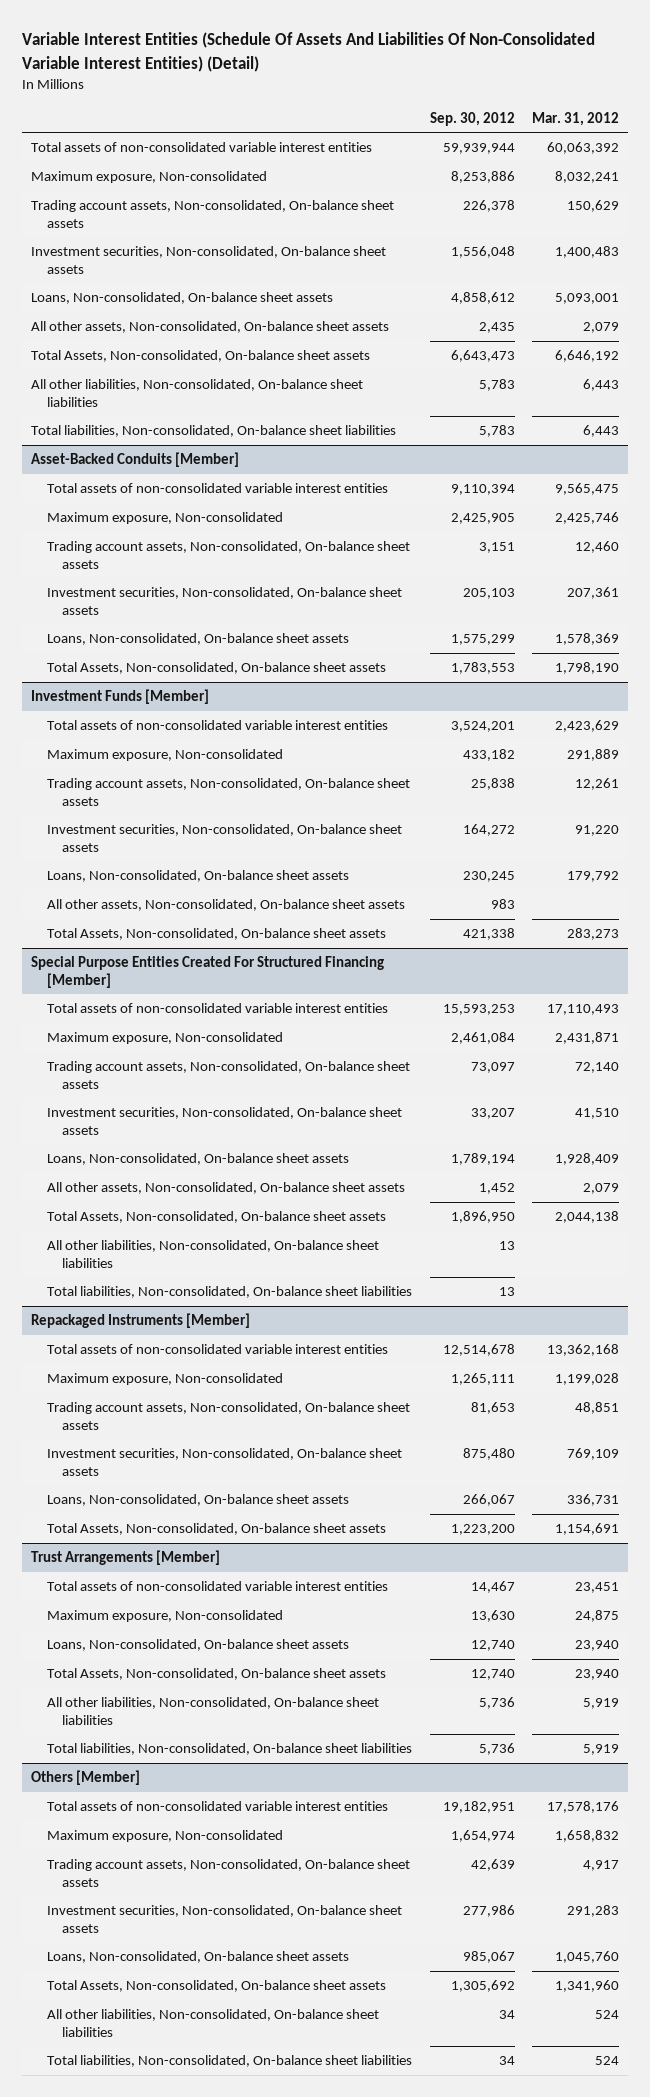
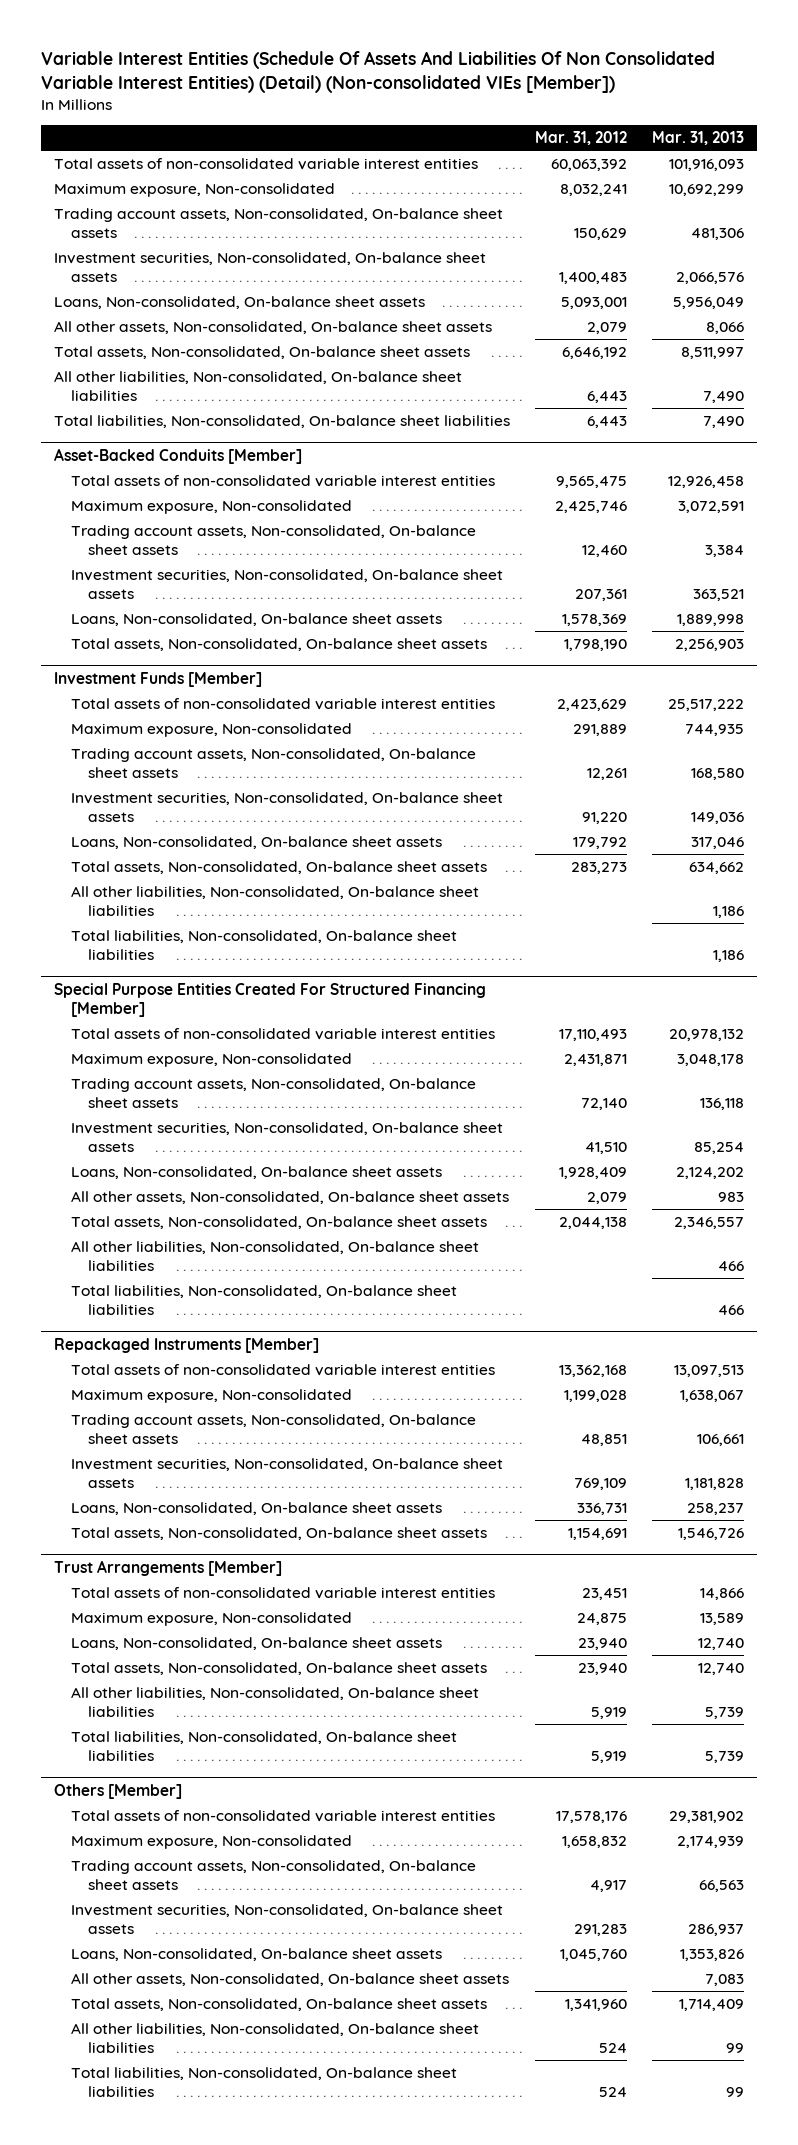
- Variable Interest Entities (Schedule Of Assets And Liabilities Of Non-Consolidated Variable Interest Entities) (Detail)
+ Variable Interest Entities (Schedule Of Assets And Liabilities Of Non Consolidated Variable Interest Entities) (Detail) (Non-consolidated VIEs [Member])
- | Sep. 30, 2012 | Mar. 31, 2012
+ | Mar. 31, 2012 | Mar. 31, 2013
- Total Assets, Non-consolidated, On-balance sheet assets | 6,643,473 | 6,646,192
+ Total assets, Non-consolidated, On-balance sheet assets | 6,646,192 | 8,511,997
@ Asset-Backed Conduits [Member]
- Total Assets, Non-consolidated, On-balance sheet assets | 1,783,553 | 1,798,190
+ Total assets, Non-consolidated, On-balance sheet assets | 1,798,190 | 2,256,903
@ Investment Funds [Member]
- All other assets, Non-consolidated, On-balance sheet assets | 983 |
- Total Assets, Non-consolidated, On-balance sheet assets | 421,338 | 283,273
+ Total assets, Non-consolidated, On-balance sheet assets | 283,273 | 634,662
+ All other liabilities, Non-consolidated, On-balance sheet liabilities | | 1,186
+ Total liabilities, Non-consolidated, On-balance sheet liabilities | | 1,186
@ Special Purpose Entities Created For Structured Financing [Member]
- Total Assets, Non-consolidated, On-balance sheet assets | 1,896,950 | 2,044,138
+ Total assets, Non-consolidated, On-balance sheet assets | 2,044,138 | 2,346,557
@ Repackaged Instruments [Member]
- Total Assets, Non-consolidated, On-balance sheet assets | 1,223,200 | 1,154,691
+ Total assets, Non-consolidated, On-balance sheet assets | 1,154,691 | 1,546,726
@ Trust Arrangements [Member]
- Total Assets, Non-consolidated, On-balance sheet assets | 12,740 | 23,940
+ Total assets, Non-consolidated, On-balance sheet assets | 23,940 | 12,740
@ Others [Member]
- Total Assets, Non-consolidated, On-balance sheet assets | 1,305,692 | 1,341,960
+ All other assets, Non-consolidated, On-balance sheet assets | | 7,083
+ Total assets, Non-consolidated, On-balance sheet assets | 1,341,960 | 1,714,409

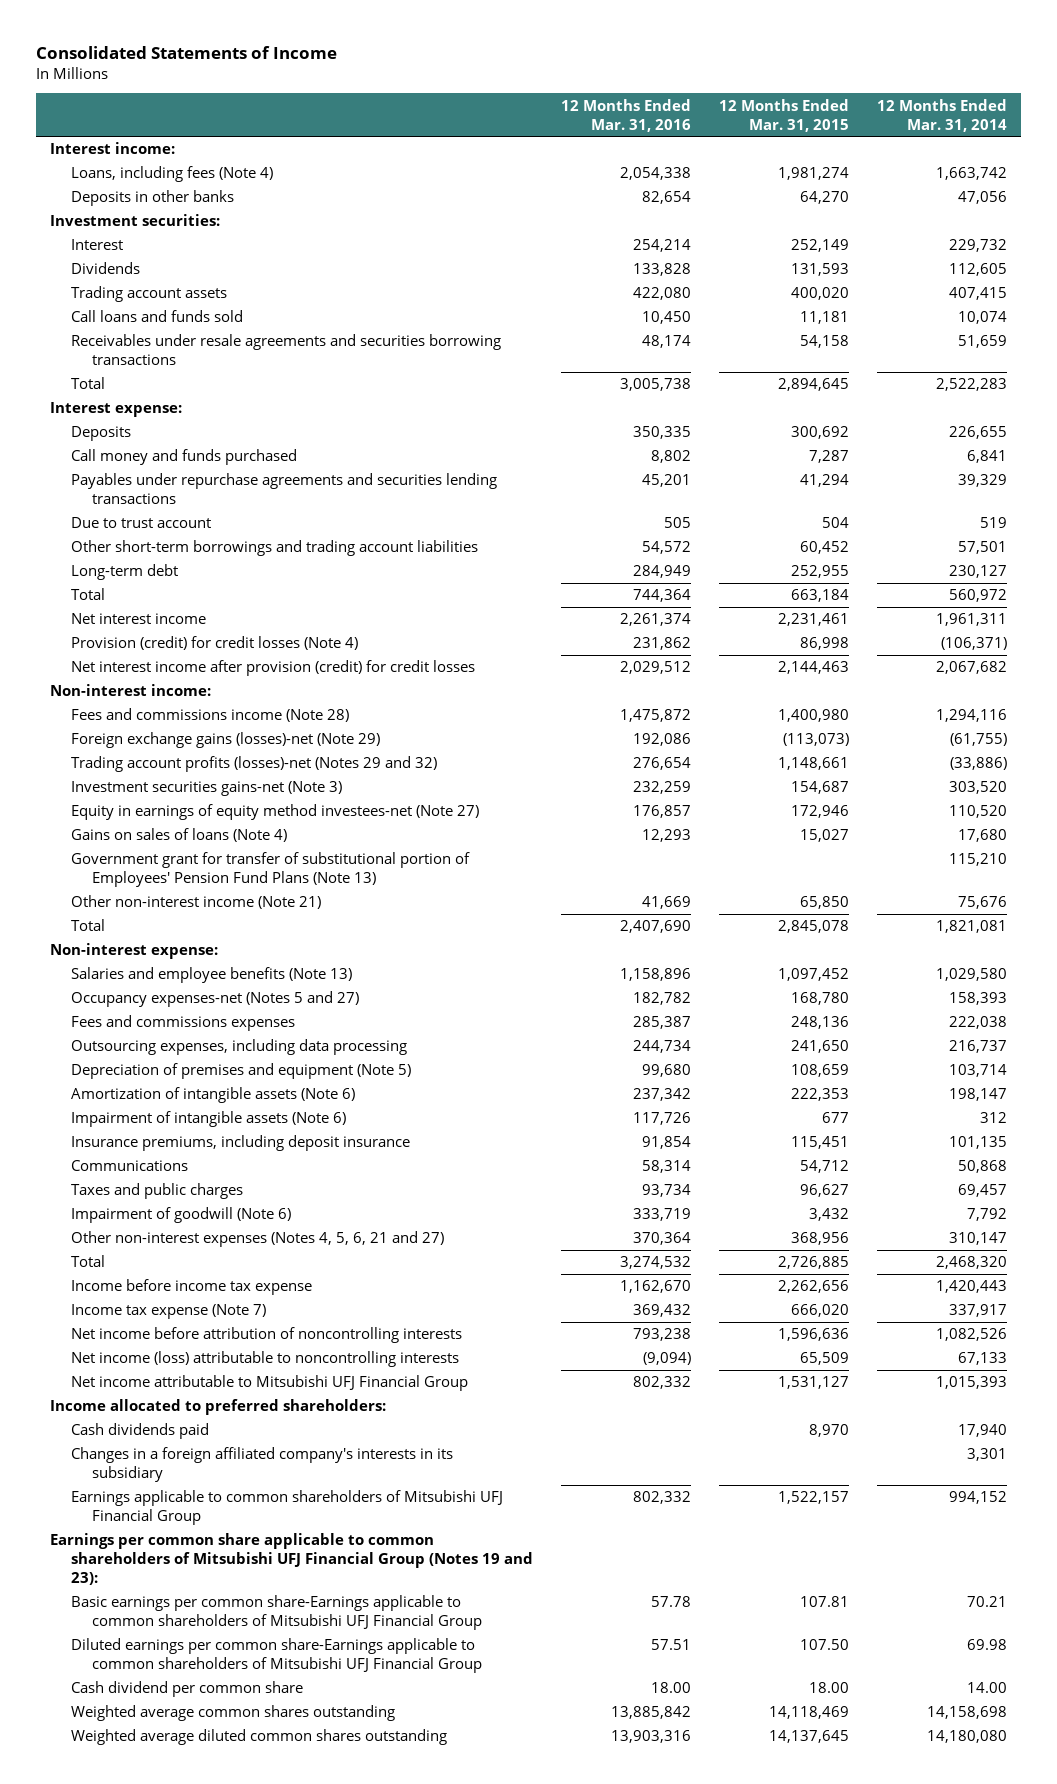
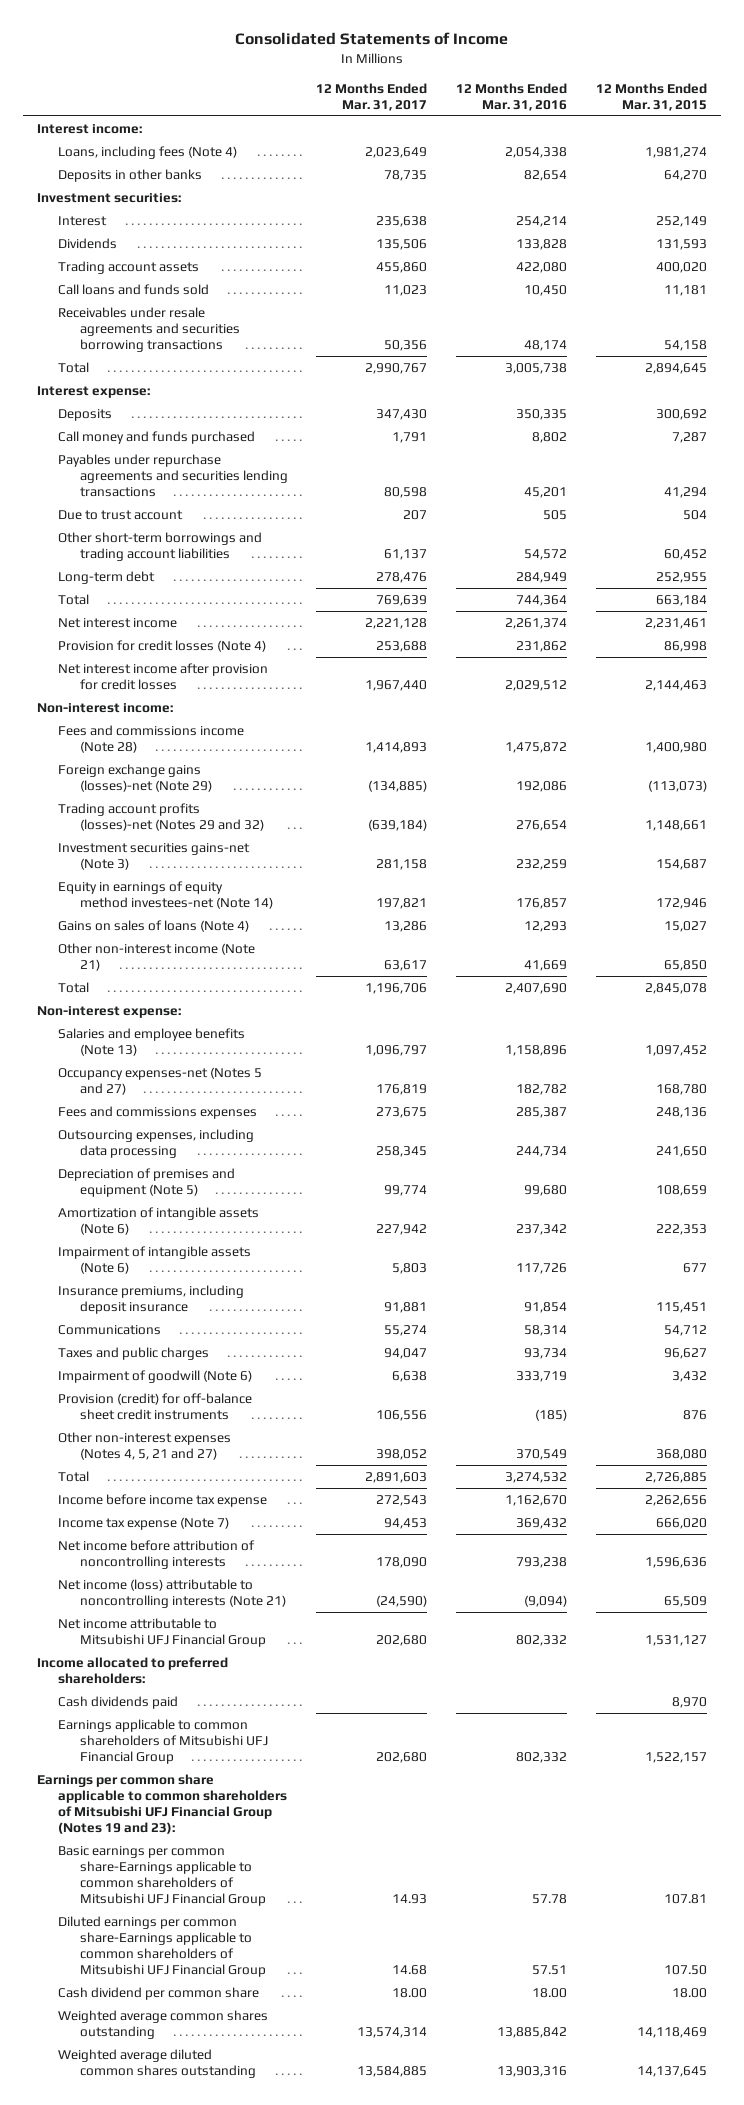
- | 12 Months Ended Mar. 31, 2016 | 12 Months Ended Mar. 31, 2015 | 12 Months Ended Mar. 31, 2014
+ | 12 Months Ended Mar. 31, 2017 | 12 Months Ended Mar. 31, 2016 | 12 Months Ended Mar. 31, 2015
- Provision (credit) for credit losses (Note 4) | 231,862 | 86,998 | (106,371)
- Net interest income after provision (credit) for credit losses | 2,029,512 | 2,144,463 | 2,067,682
+ Provision for credit losses (Note 4) | 253,688 | 231,862 | 86,998
+ Net interest income after provision for credit losses | 1,967,440 | 2,029,512 | 2,144,463
- Equity in earnings of equity method investees-net (Note 27) | 176,857 | 172,946 | 110,520
+ Equity in earnings of equity method investees-net (Note 14) | 197,821 | 176,857 | 172,946
- Government grant for transfer of substitutional portion of Employees' Pension Fund Plans (Note 13) | | | 115,210
- Other non-interest expenses (Notes 4, 5, 6, 21 and 27) | 370,364 | 368,956 | 310,147
+ Provision (credit) for off-balance sheet credit instruments | 106,556 | (185) | 876
+ Other non-interest expenses (Notes 4, 5, 21 and 27) | 398,052 | 370,549 | 368,080
- Net income (loss) attributable to noncontrolling interests | (9,094) | 65,509 | 67,133
+ Net income (loss) attributable to noncontrolling interests (Note 21) | (24,590) | (9,094) | 65,509
- Changes in a foreign affiliated company's interests in its subsidiary | | | 3,301

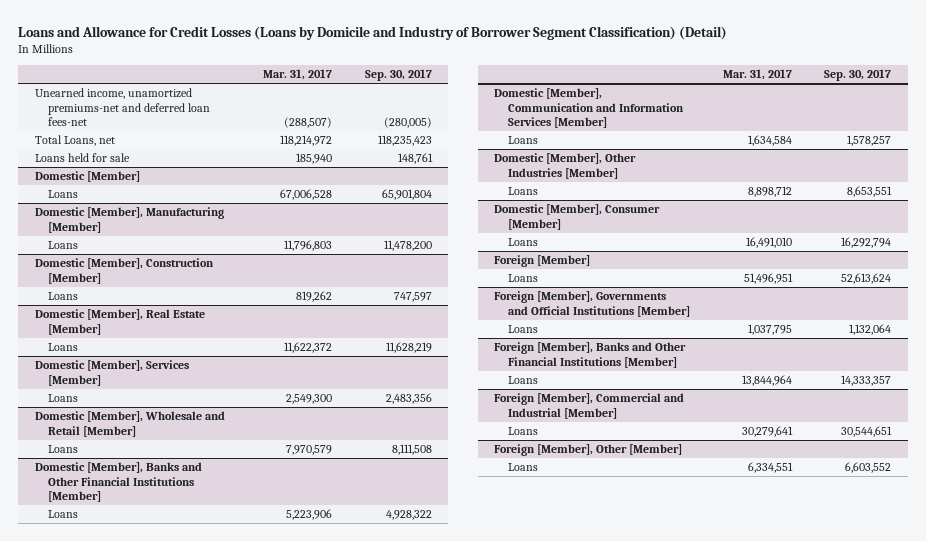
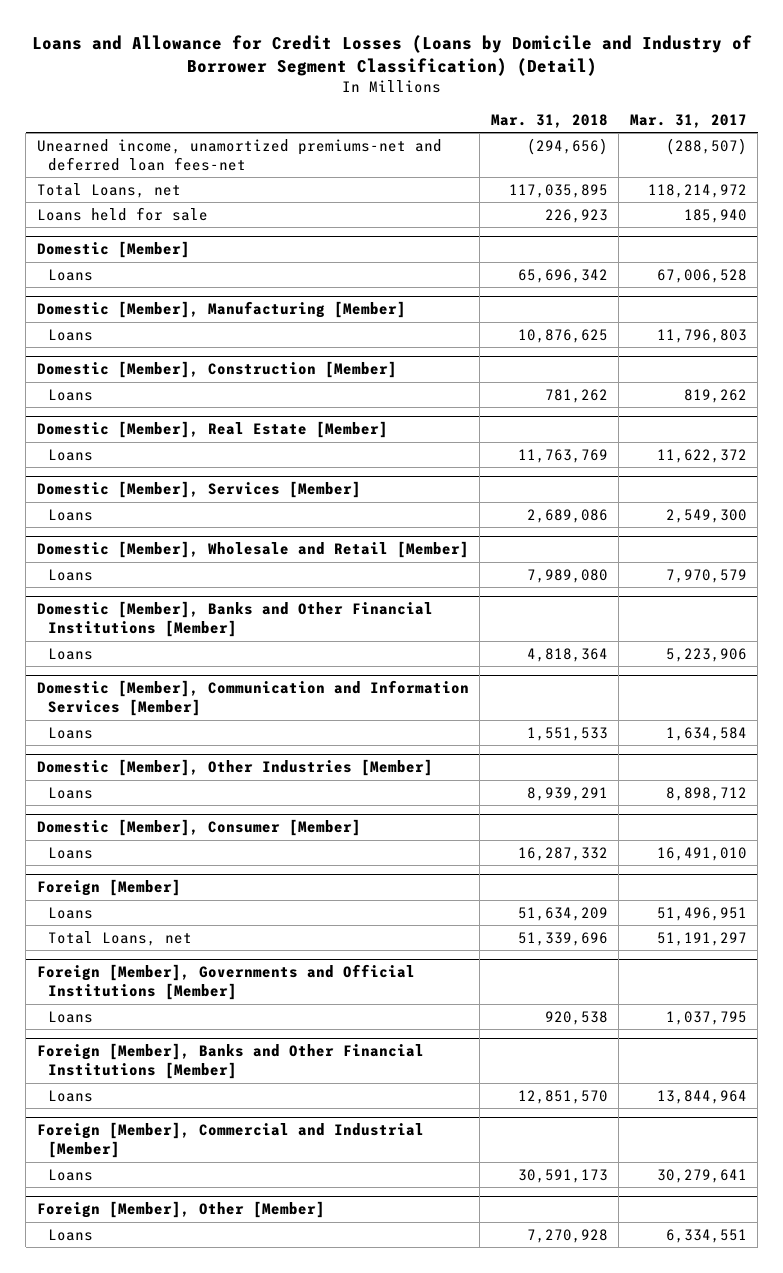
- | Mar. 31, 2017 | Sep. 30, 2017
+ | Mar. 31, 2018 | Mar. 31, 2017
@ Foreign [Member]
+ Total Loans, net | 51,339,696 | 51,191,297

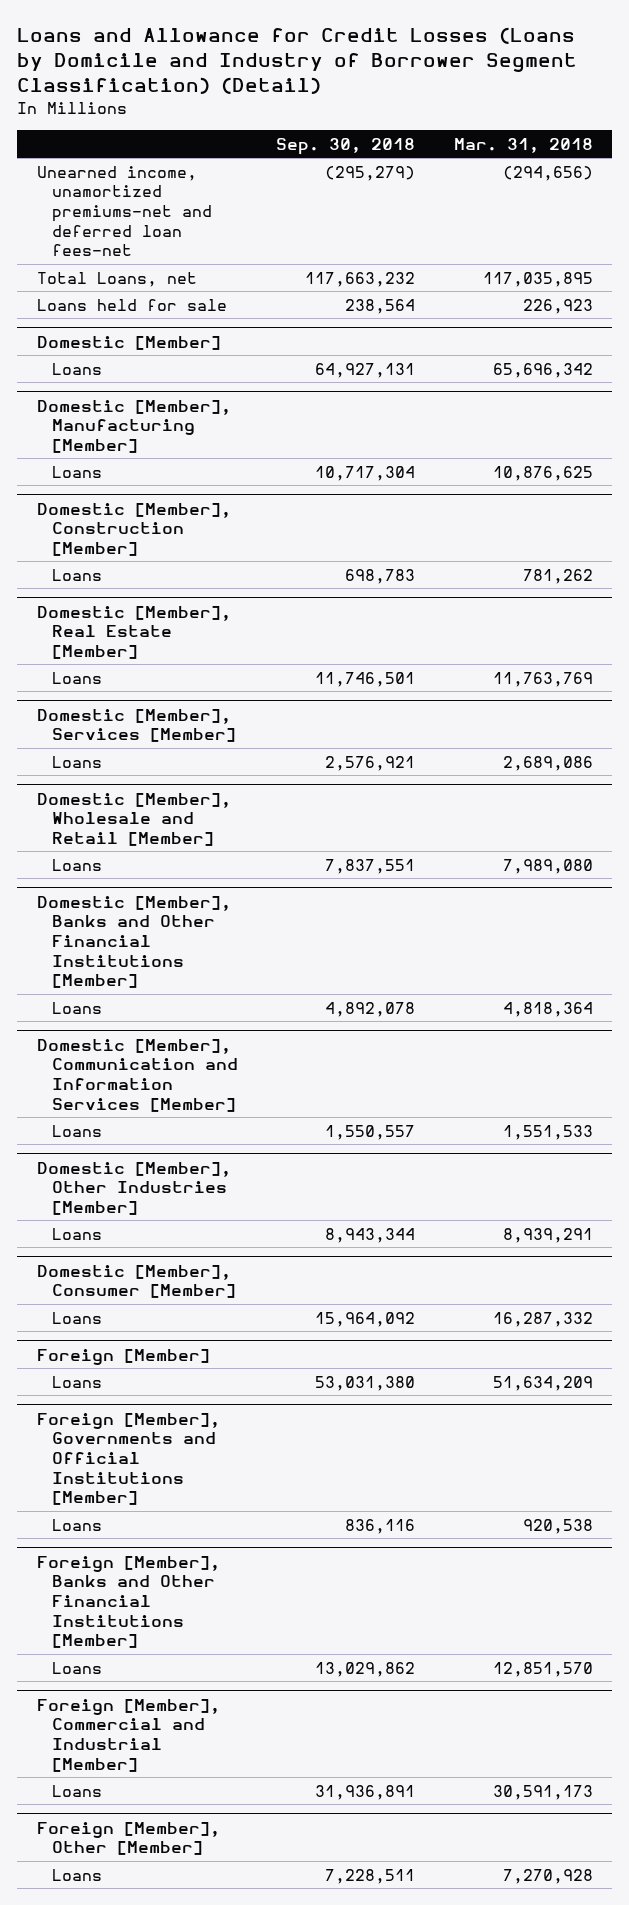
- | Mar. 31, 2018 | Mar. 31, 2017
+ | Sep. 30, 2018 | Mar. 31, 2018
@ Foreign [Member]
- Total Loans, net | 51,339,696 | 51,191,297

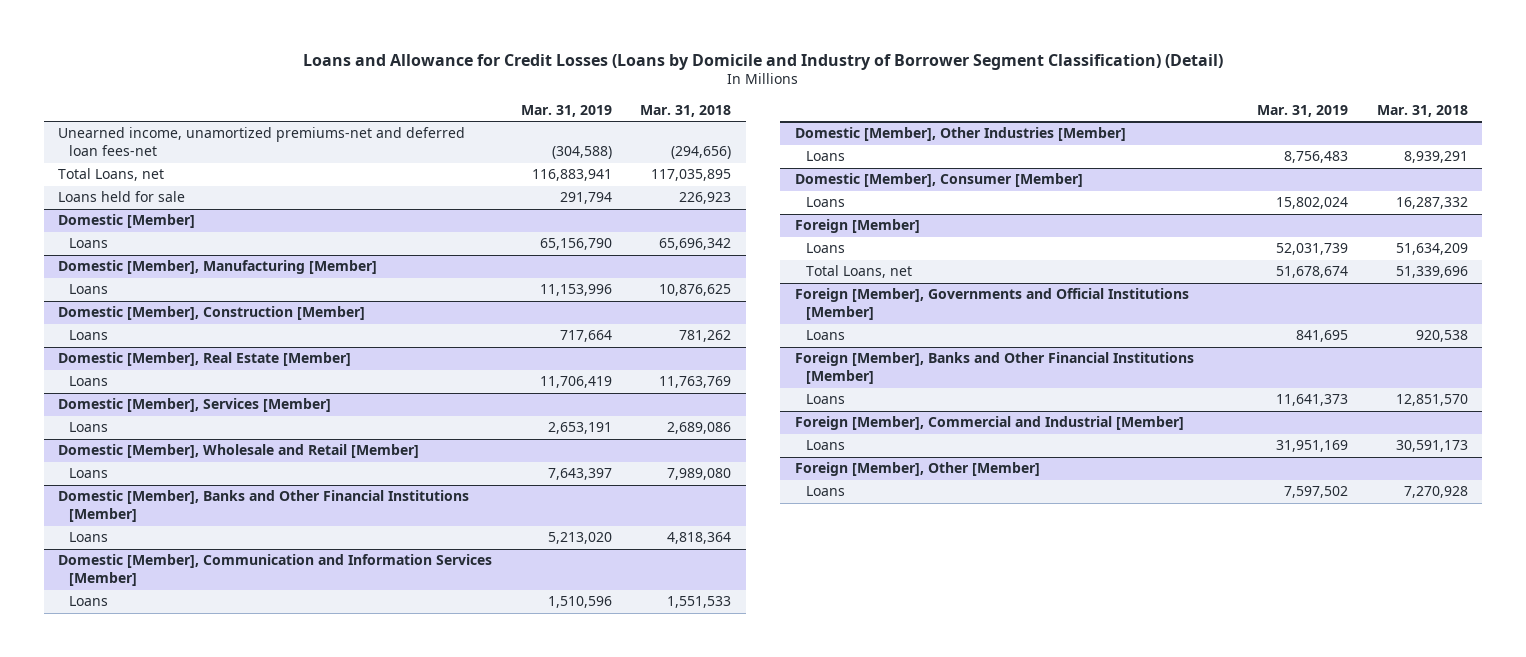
- | Sep. 30, 2018 | Mar. 31, 2018
+ | Mar. 31, 2019 | Mar. 31, 2018
@ Foreign [Member]
+ Total Loans, net | 51,678,674 | 51,339,696

